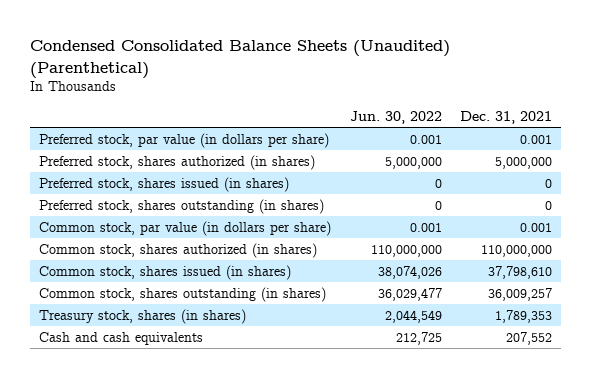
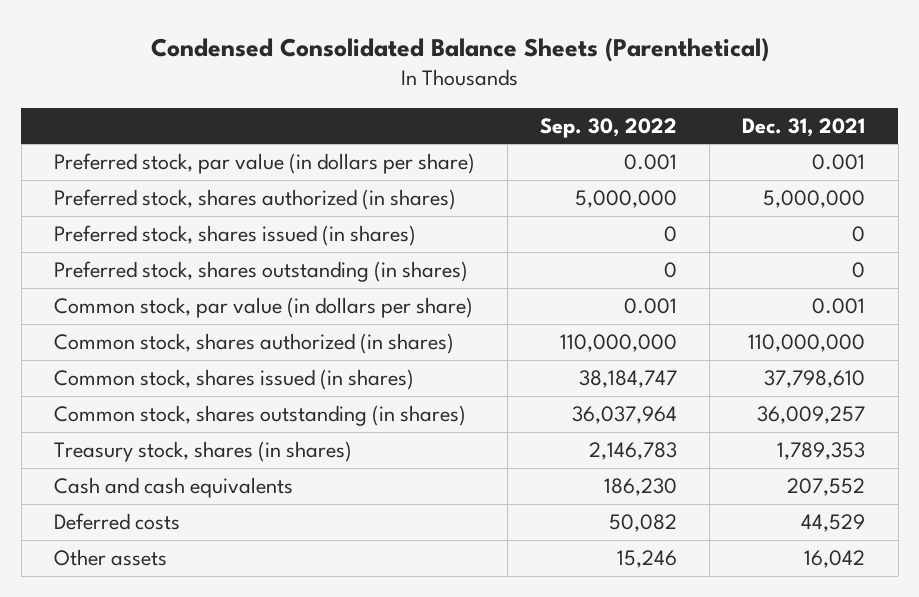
- Condensed Consolidated Balance Sheets (Unaudited) (Parenthetical)
+ Condensed Consolidated Balance Sheets (Parenthetical)
- | Jun. 30, 2022 | Dec. 31, 2021
+ | Sep. 30, 2022 | Dec. 31, 2021
+ Deferred costs | 50,082 | 44,529
+ Other assets | 15,246 | 16,042

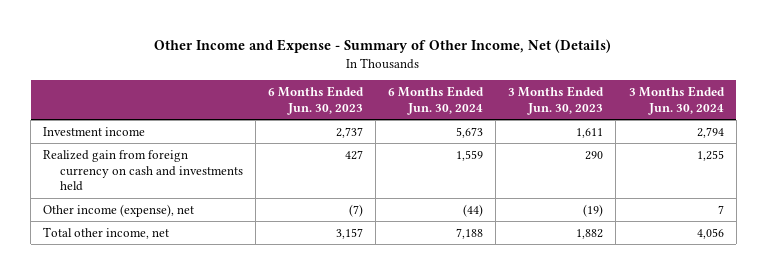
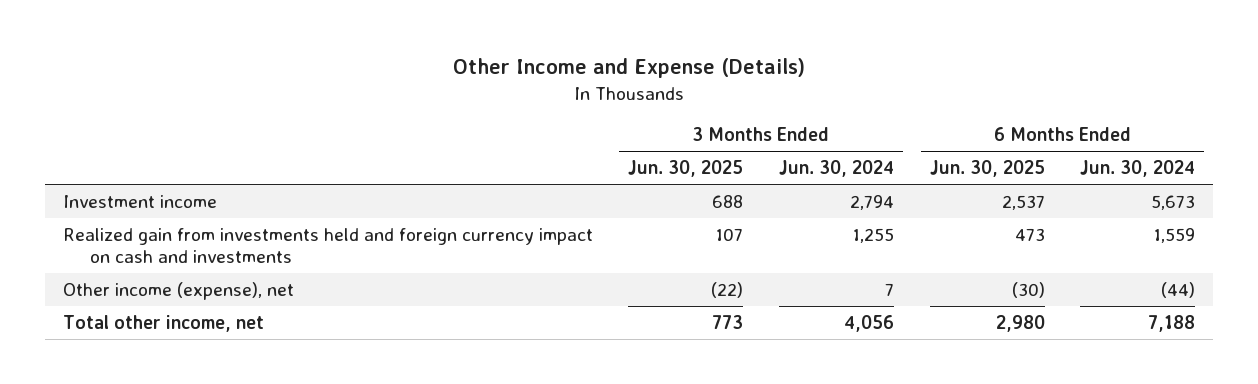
- Other Income and Expense - Summary of Other Income, Net (Details)
+ Other Income and Expense (Details)
- | 6 Months Ended Jun. 30, 2023 | 6 Months Ended Jun. 30, 2024 | 3 Months Ended Jun. 30, 2023 | 3 Months Ended Jun. 30, 2024
+ | 3 Months Ended Jun. 30, 2025 | 3 Months Ended Jun. 30, 2024 | 6 Months Ended Jun. 30, 2025 | 6 Months Ended Jun. 30, 2024
- Realized gain from foreign currency on cash and investments held | 427 | 1,559 | 290 | 1,255
+ Realized gain from investments held and foreign currency impact on cash and investments | 107 | 1,255 | 473 | 1,559

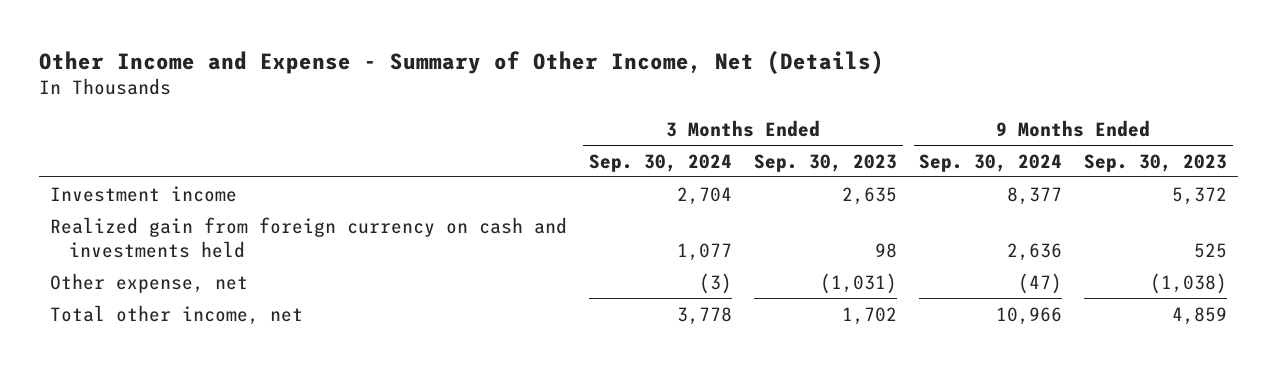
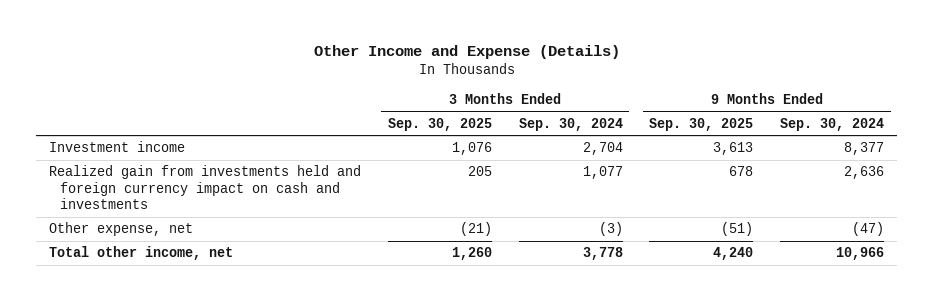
- Other Income and Expense - Summary of Other Income, Net (Details)
+ Other Income and Expense (Details)
- | 3 Months Ended Sep. 30, 2024 | 3 Months Ended Sep. 30, 2023 | 9 Months Ended Sep. 30, 2024 | 9 Months Ended Sep. 30, 2023
+ | 3 Months Ended Sep. 30, 2025 | 3 Months Ended Sep. 30, 2024 | 9 Months Ended Sep. 30, 2025 | 9 Months Ended Sep. 30, 2024
- Realized gain from foreign currency on cash and investments held | 1,077 | 98 | 2,636 | 525
+ Realized gain from investments held and foreign currency impact on cash and investments | 205 | 1,077 | 678 | 2,636

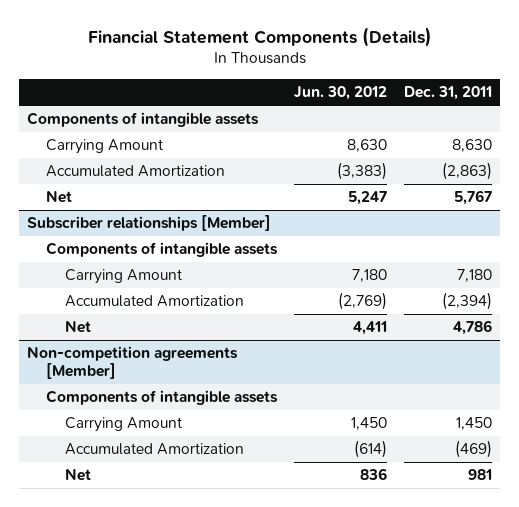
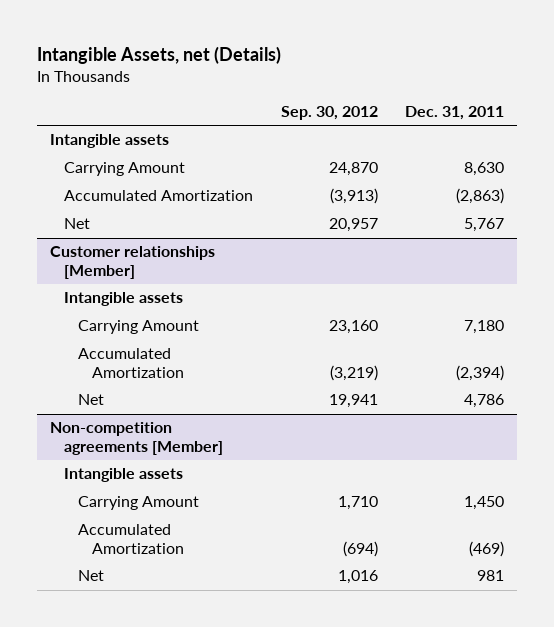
- Financial Statement Components (Details)
+ Intangible Assets, net (Details)
- | Jun. 30, 2012 | Dec. 31, 2011
+ | Sep. 30, 2012 | Dec. 31, 2011
- Components of intangible assets
+ Intangible assets
- Subscriber relationships [Member]
- Components of intangible assets
+ Customer relationships [Member]
+ Intangible assets
@ Non-competition agreements [Member]
- Components of intangible assets
+ Intangible assets

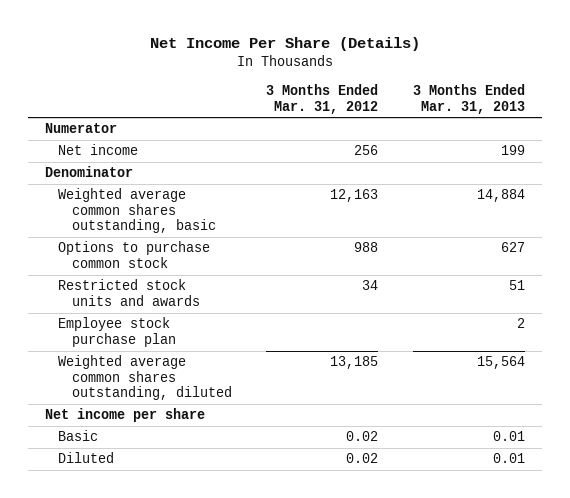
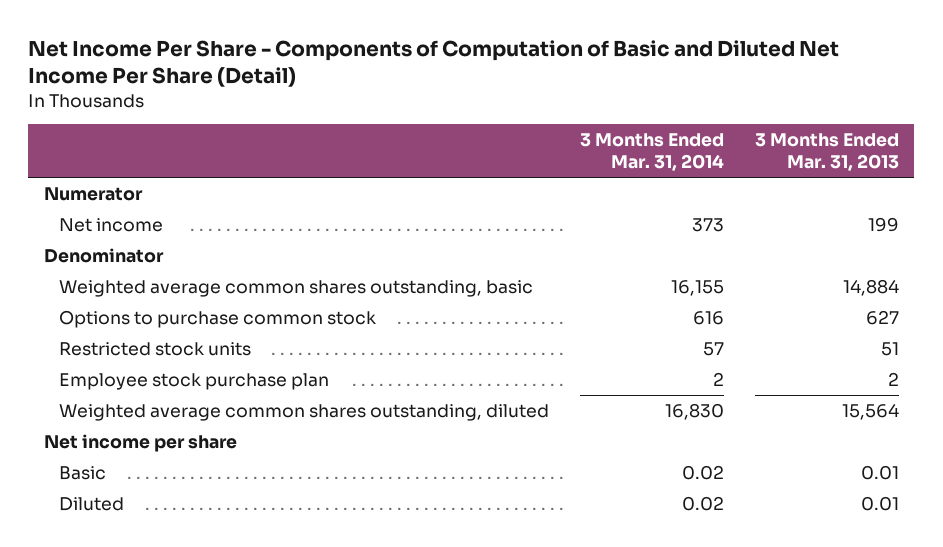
- Net Income Per Share (Details)
+ Net Income Per Share - Components of Computation of Basic and Diluted Net Income Per Share (Detail)
- | 3 Months Ended Mar. 31, 2012 | 3 Months Ended Mar. 31, 2013
+ | 3 Months Ended Mar. 31, 2014 | 3 Months Ended Mar. 31, 2013
- Restricted stock units and awards | 34 | 51
+ Restricted stock units | 57 | 51

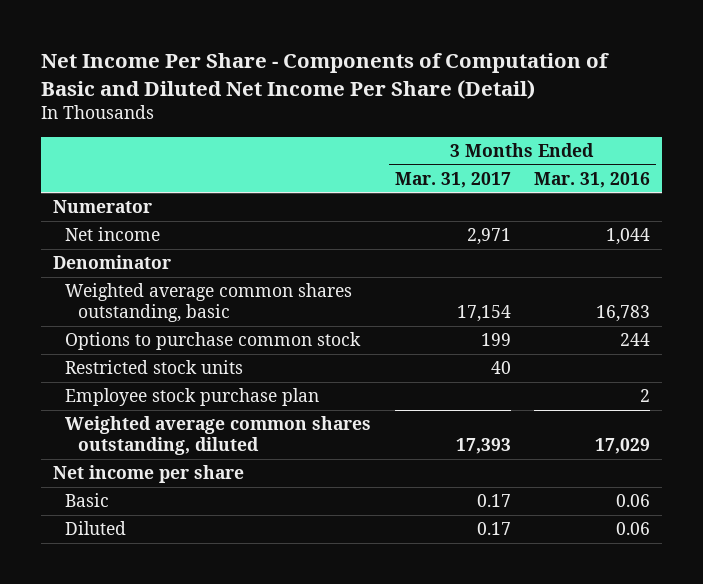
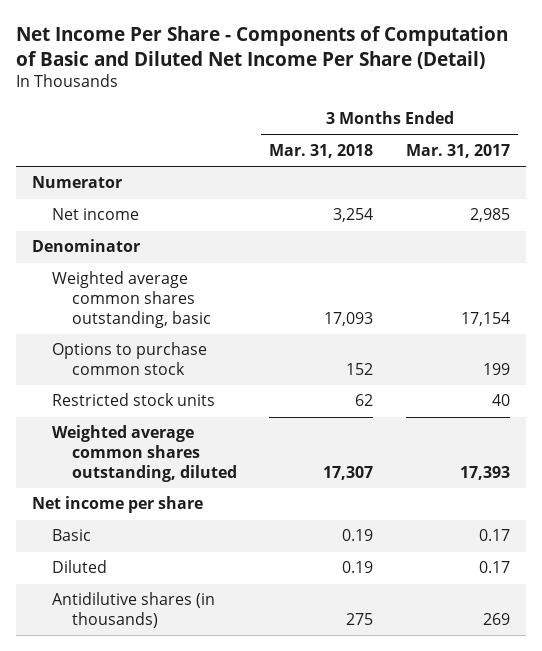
- | 3 Months Ended Mar. 31, 2017 | 3 Months Ended Mar. 31, 2016
+ | 3 Months Ended Mar. 31, 2018 | 3 Months Ended Mar. 31, 2017
- Net income | 2,971 | 1,044
+ Net income | 3,254 | 2,985
- Employee stock purchase plan | | 2
+ Antidilutive shares (in thousands) | 275 | 269

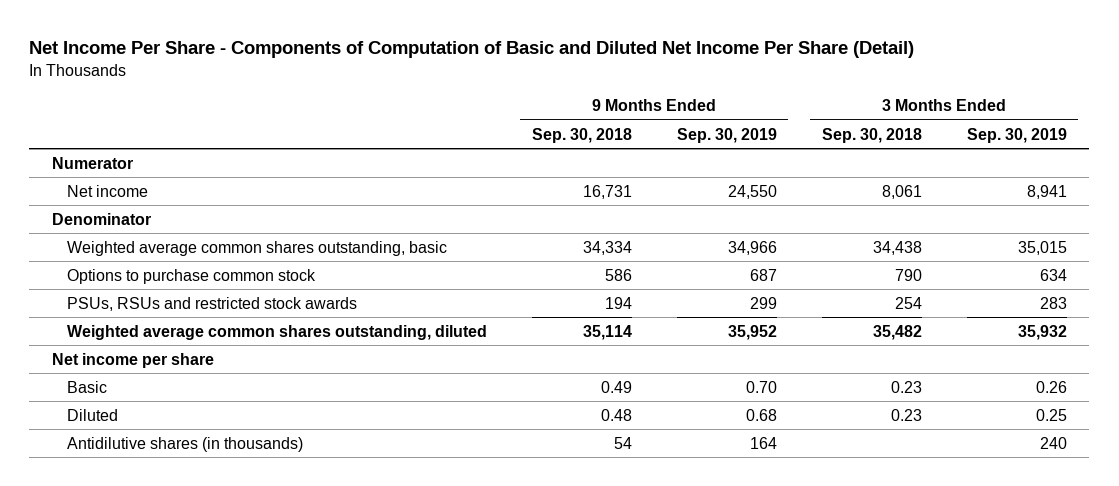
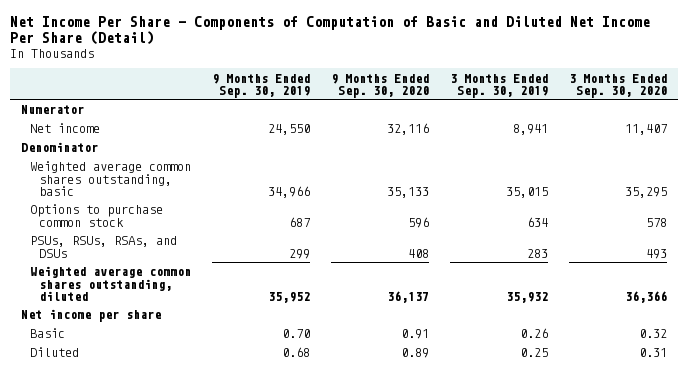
- | 9 Months Ended Sep. 30, 2018 | 9 Months Ended Sep. 30, 2019 | 3 Months Ended Sep. 30, 2018 | 3 Months Ended Sep. 30, 2019
+ | 9 Months Ended Sep. 30, 2019 | 9 Months Ended Sep. 30, 2020 | 3 Months Ended Sep. 30, 2019 | 3 Months Ended Sep. 30, 2020
- PSUs, RSUs and restricted stock awards | 194 | 299 | 254 | 283
+ PSUs, RSUs, RSAs, and DSUs | 299 | 408 | 283 | 493
- Antidilutive shares (in thousands) | 54 | 164 | | 240

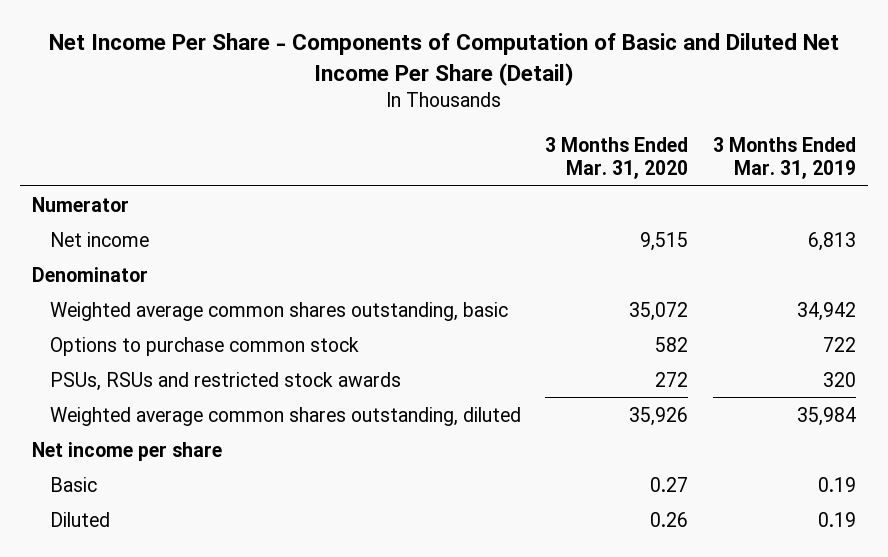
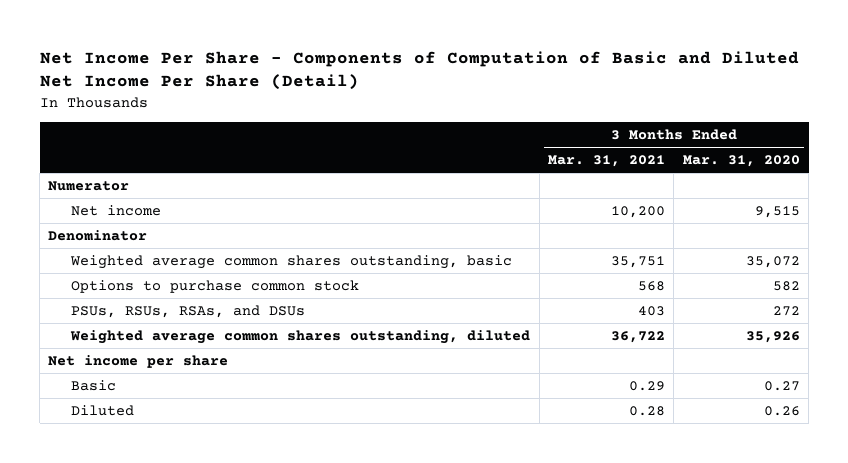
- | 3 Months Ended Mar. 31, 2020 | 3 Months Ended Mar. 31, 2019
+ | 3 Months Ended Mar. 31, 2021 | 3 Months Ended Mar. 31, 2020
- PSUs, RSUs and restricted stock awards | 272 | 320
+ PSUs, RSUs, RSAs, and DSUs | 403 | 272

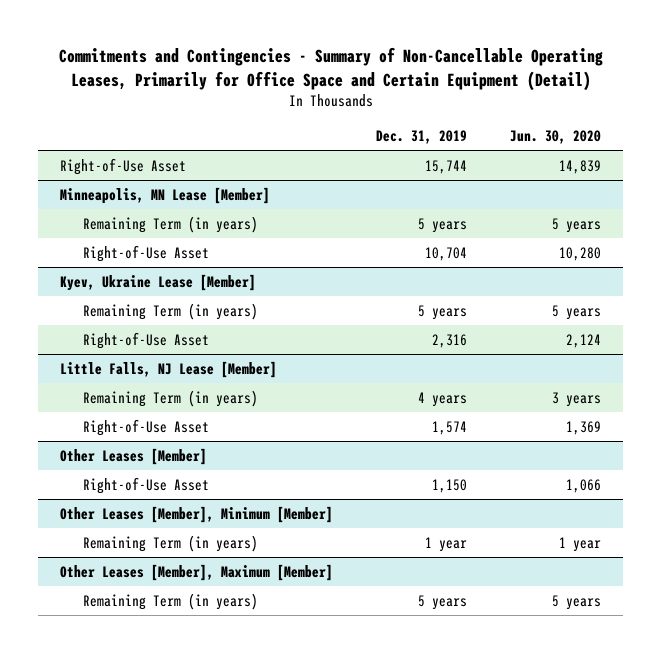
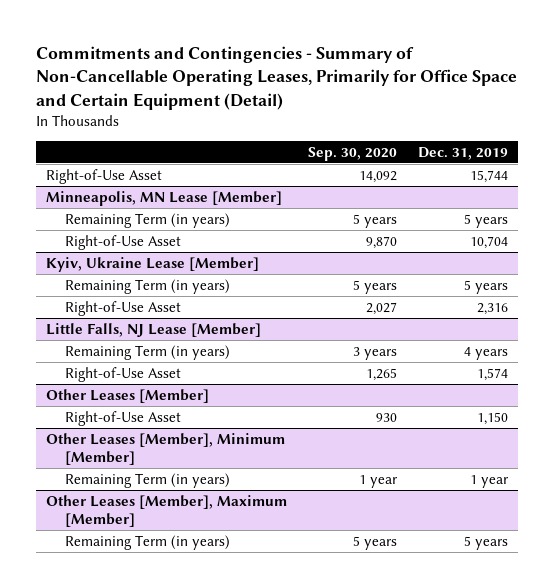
- | Dec. 31, 2019 | Jun. 30, 2020
+ | Sep. 30, 2020 | Dec. 31, 2019
- Kyev, Ukraine Lease [Member]
+ Kyiv, Ukraine Lease [Member]

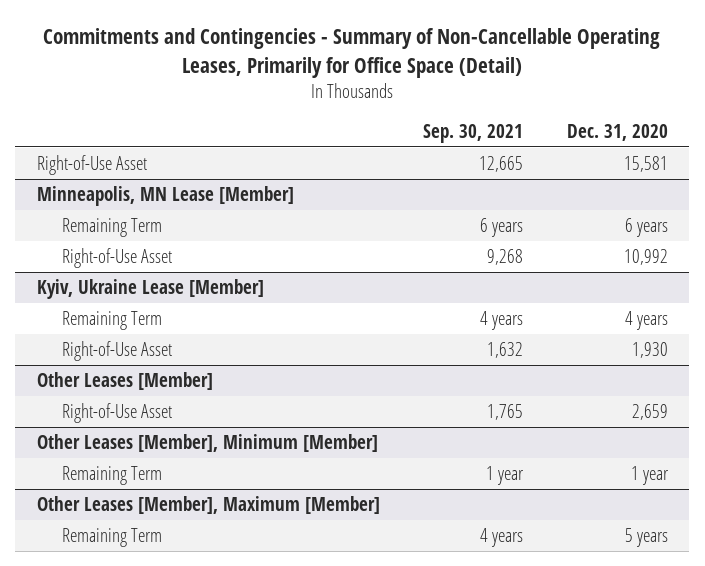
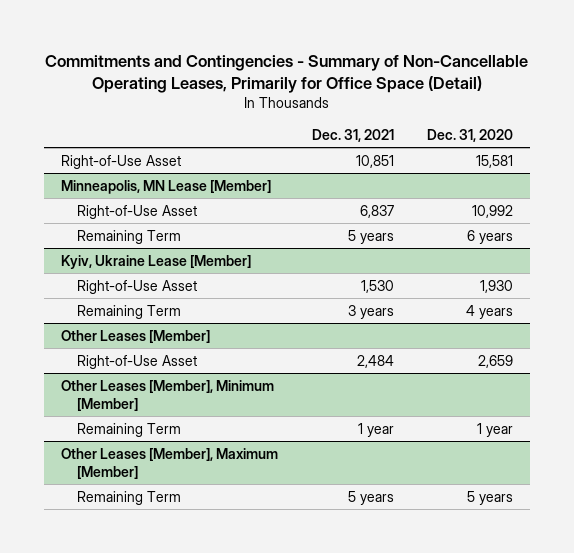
- | Sep. 30, 2021 | Dec. 31, 2020
+ | Dec. 31, 2021 | Dec. 31, 2020
@ Minneapolis, MN Lease [Member]
moved down: Remaining Term | 5 years | 6 years
@ Kyiv, Ukraine Lease [Member]
moved down: Remaining Term | 3 years | 4 years

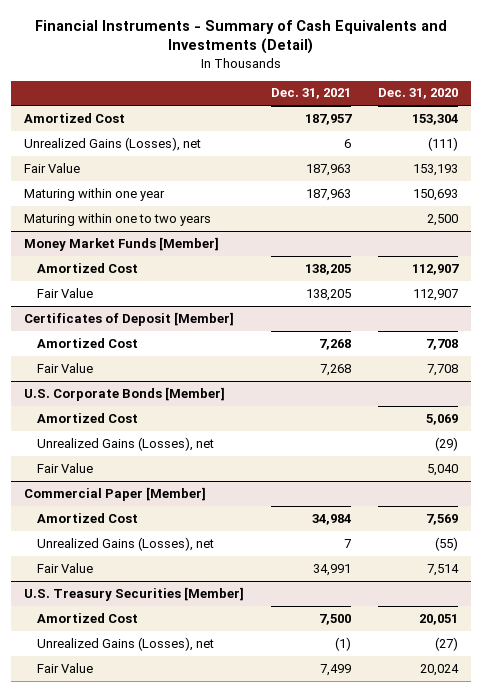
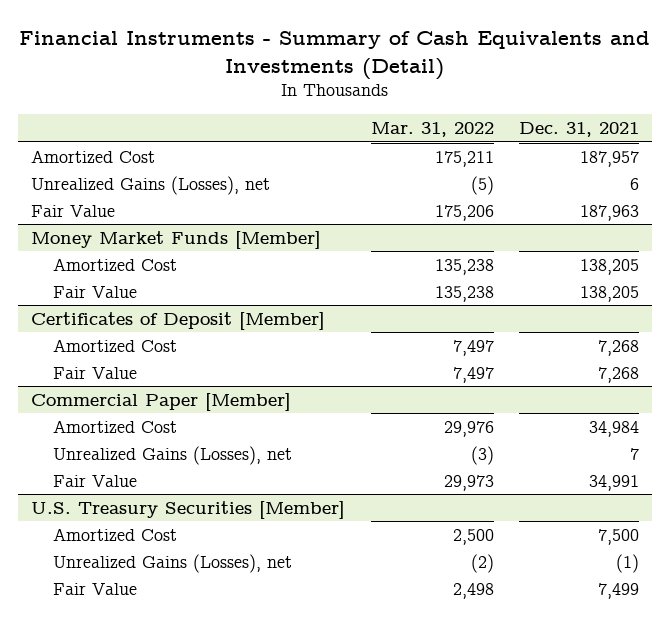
- | Dec. 31, 2021 | Dec. 31, 2020
+ | Mar. 31, 2022 | Dec. 31, 2021
- Maturing within one year | 187,963 | 150,693
- Maturing within one to two years | | 2,500
- U.S. Corporate Bonds [Member]
- Amortized Cost | | 5,069
- Unrealized Gains (Losses), net | | (29)
- Fair Value | | 5,040

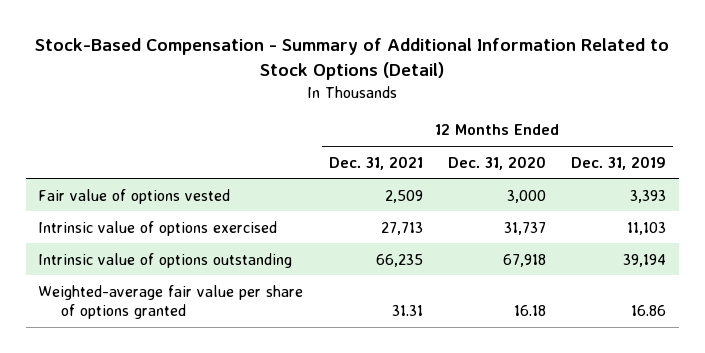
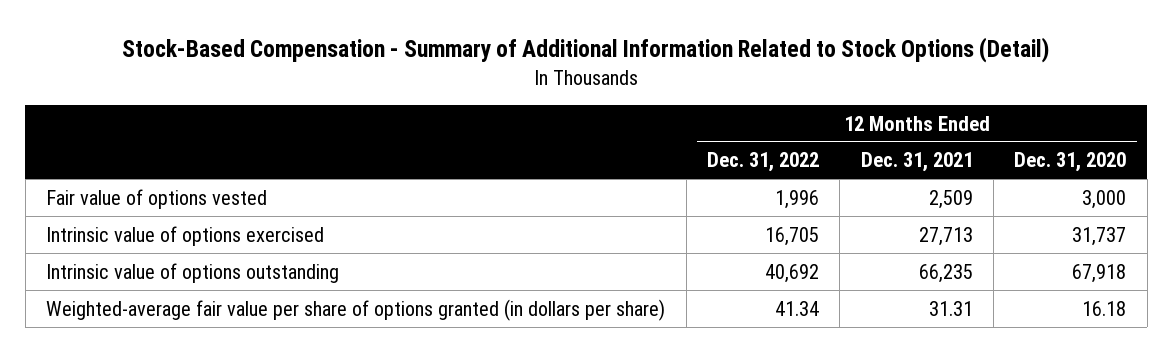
- | 12 Months Ended Dec. 31, 2021 | 12 Months Ended Dec. 31, 2020 | 12 Months Ended Dec. 31, 2019
+ | 12 Months Ended Dec. 31, 2022 | 12 Months Ended Dec. 31, 2021 | 12 Months Ended Dec. 31, 2020
- Weighted-average fair value per share of options granted | 31.31 | 16.18 | 16.86
+ Weighted-average fair value per share of options granted (in dollars per share) | 41.34 | 31.31 | 16.18

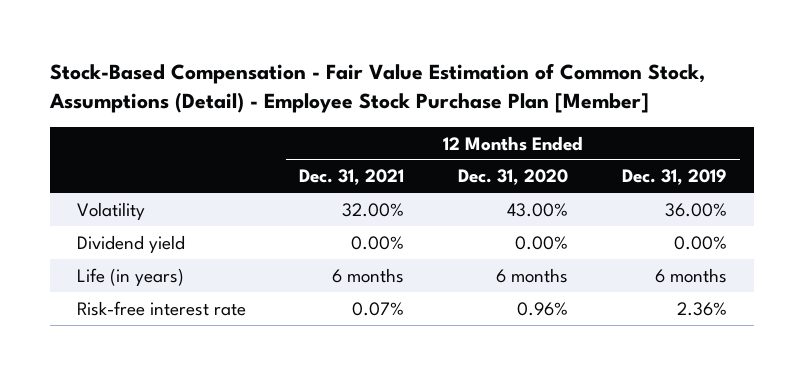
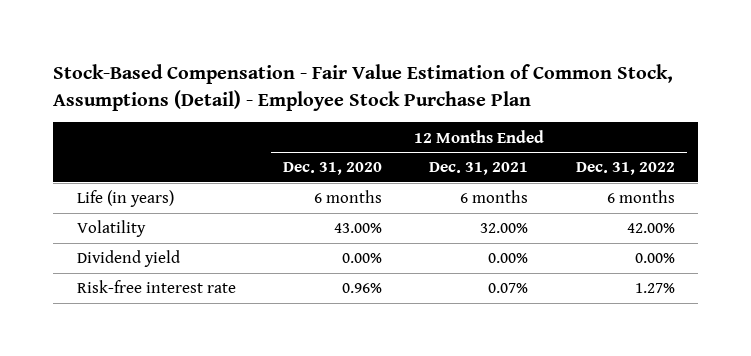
- Stock-Based Compensation - Fair Value Estimation of Common Stock, Assumptions (Detail) - Employee Stock Purchase Plan [Member]
+ Stock-Based Compensation - Fair Value Estimation of Common Stock, Assumptions (Detail) - Employee Stock Purchase Plan
- | 12 Months Ended Dec. 31, 2021 | 12 Months Ended Dec. 31, 2020 | 12 Months Ended Dec. 31, 2019
+ | 12 Months Ended Dec. 31, 2020 | 12 Months Ended Dec. 31, 2021 | 12 Months Ended Dec. 31, 2022
moved up: Life (in years) | 6 months | 6 months | 6 months

